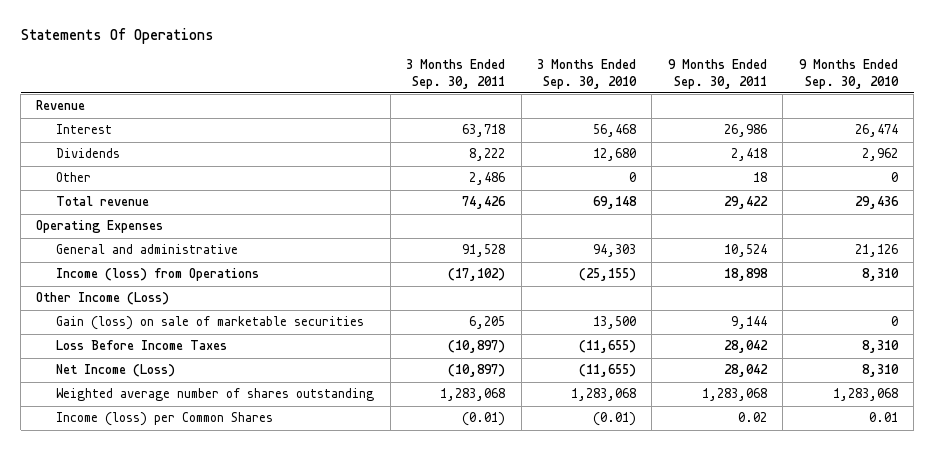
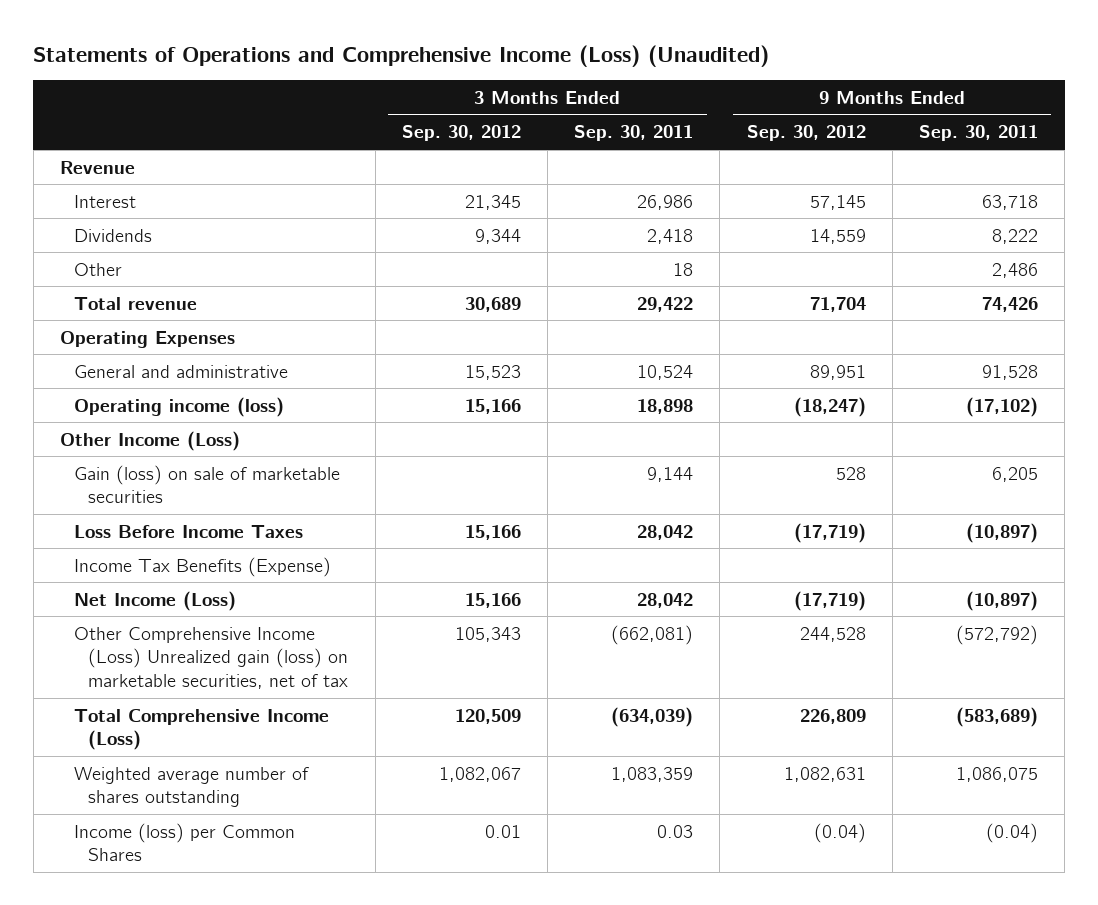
- Statements Of Operations
+ Statements of Operations and Comprehensive Income (Loss) (Unaudited)
- | 3 Months Ended Sep. 30, 2011 | 3 Months Ended Sep. 30, 2010 | 9 Months Ended Sep. 30, 2011 | 9 Months Ended Sep. 30, 2010
+ | 3 Months Ended Sep. 30, 2012 | 3 Months Ended Sep. 30, 2011 | 9 Months Ended Sep. 30, 2012 | 9 Months Ended Sep. 30, 2011
- Interest | 63,718 | 56,468 | 26,986 | 26,474
- Dividends | 8,222 | 12,680 | 2,418 | 2,962
- Other | 2,486 | 0 | 18 | 0
- Total revenue | 74,426 | 69,148 | 29,422 | 29,436
+ Interest | 21,345 | 26,986 | 57,145 | 63,718
+ Dividends | 9,344 | 2,418 | 14,559 | 8,222
+ Other | | 18 | | 2,486
+ Total revenue | 30,689 | 29,422 | 71,704 | 74,426
- General and administrative | 91,528 | 94,303 | 10,524 | 21,126
- Income (loss) from Operations | (17,102) | (25,155) | 18,898 | 8,310
+ General and administrative | 15,523 | 10,524 | 89,951 | 91,528
+ Operating income (loss) | 15,166 | 18,898 | (18,247) | (17,102)
- Gain (loss) on sale of marketable securities | 6,205 | 13,500 | 9,144 | 0
- Loss Before Income Taxes | (10,897) | (11,655) | 28,042 | 8,310
- Net Income (Loss) | (10,897) | (11,655) | 28,042 | 8,310
- Weighted average number of shares outstanding | 1,283,068 | 1,283,068 | 1,283,068 | 1,283,068
- Income (loss) per Common Shares | (0.01) | (0.01) | 0.02 | 0.01
+ Gain (loss) on sale of marketable securities | | 9,144 | 528 | 6,205
+ Loss Before Income Taxes | 15,166 | 28,042 | (17,719) | (10,897)
+ Income Tax Benefits (Expense)
+ Net Income (Loss) | 15,166 | 28,042 | (17,719) | (10,897)
+ Other Comprehensive Income (Loss) Unrealized gain (loss) on marketable securities, net of tax | 105,343 | (662,081) | 244,528 | (572,792)
+ Total Comprehensive Income (Loss) | 120,509 | (634,039) | 226,809 | (583,689)
+ Weighted average number of shares outstanding | 1,082,067 | 1,083,359 | 1,082,631 | 1,086,075
+ Income (loss) per Common Shares | 0.01 | 0.03 | (0.04) | (0.04)

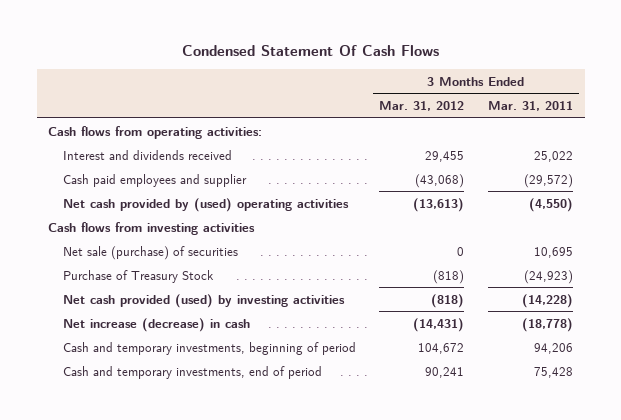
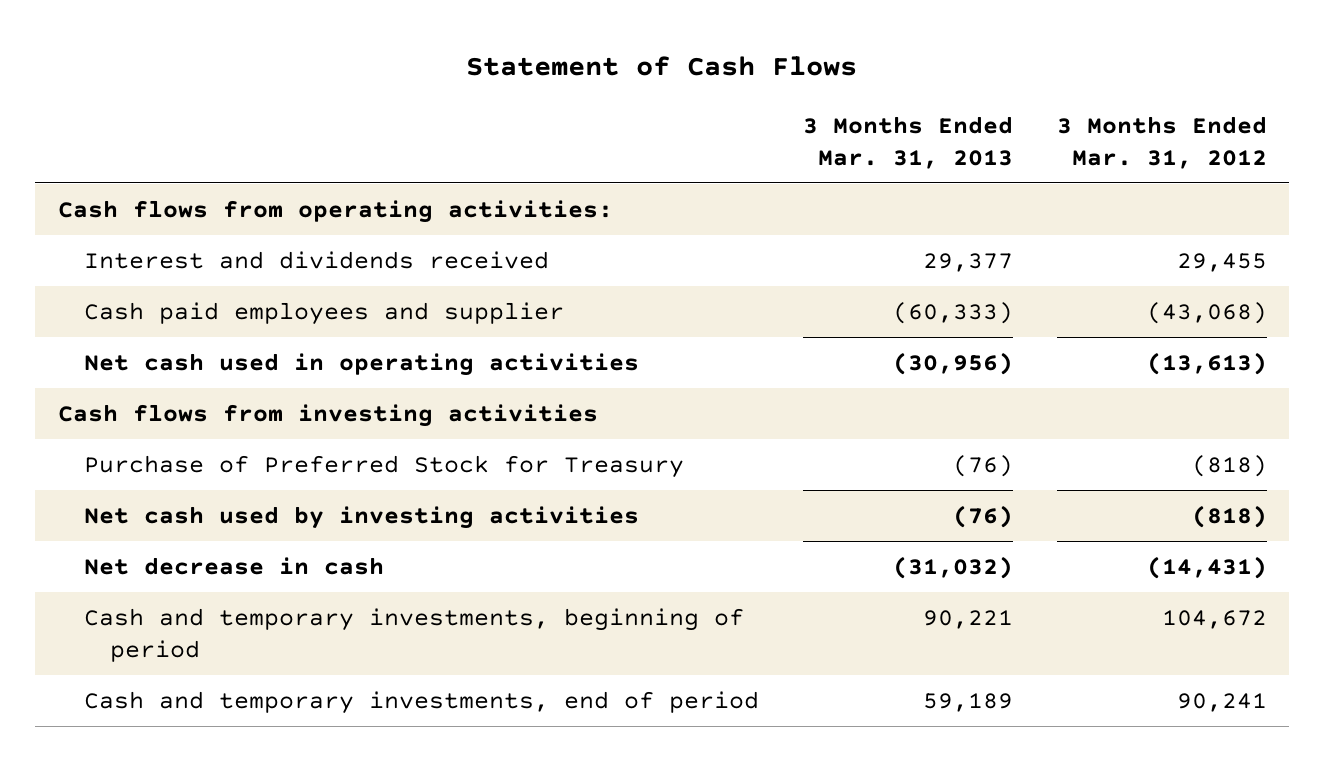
- Condensed Statement Of Cash Flows
+ Statement of Cash Flows
- | 3 Months Ended Mar. 31, 2012 | 3 Months Ended Mar. 31, 2011
+ | 3 Months Ended Mar. 31, 2013 | 3 Months Ended Mar. 31, 2012
- Net cash provided by (used) operating activities | (13,613) | (4,550)
+ Net cash used in operating activities | (30,956) | (13,613)
- Net sale (purchase) of securities | 0 | 10,695
- Purchase of Treasury Stock | (818) | (24,923)
- Net cash provided (used) by investing activities | (818) | (14,228)
- Net increase (decrease) in cash | (14,431) | (18,778)
+ Purchase of Preferred Stock for Treasury | (76) | (818)
+ Net cash used by investing activities | (76) | (818)
+ Net decrease in cash | (31,032) | (14,431)

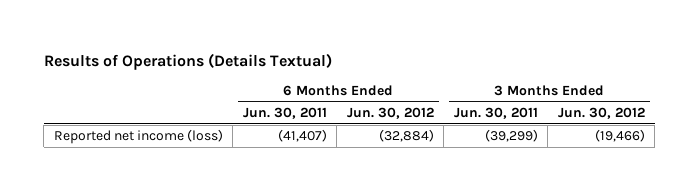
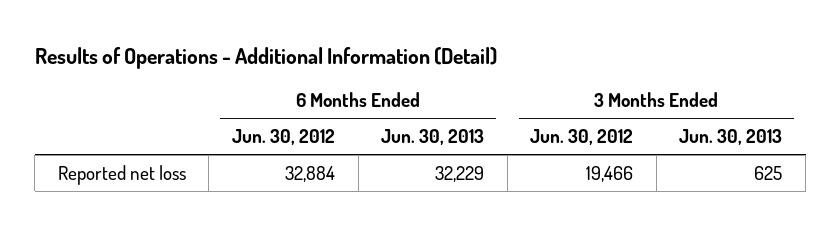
- Results of Operations (Details Textual)
+ Results of Operations - Additional Information (Detail)
- | 6 Months Ended Jun. 30, 2011 | 6 Months Ended Jun. 30, 2012 | 3 Months Ended Jun. 30, 2011 | 3 Months Ended Jun. 30, 2012
+ | 6 Months Ended Jun. 30, 2012 | 6 Months Ended Jun. 30, 2013 | 3 Months Ended Jun. 30, 2012 | 3 Months Ended Jun. 30, 2013
- Reported net income (loss) | (41,407) | (32,884) | (39,299) | (19,466)
+ Reported net loss | 32,884 | 32,229 | 19,466 | 625

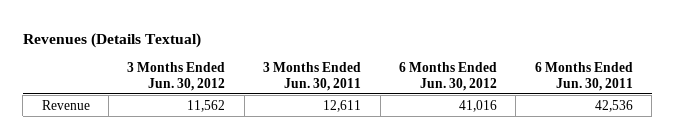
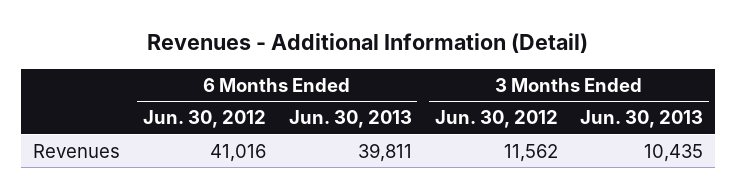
- Revenues (Details Textual)
+ Revenues - Additional Information (Detail)
- | 3 Months Ended Jun. 30, 2012 | 3 Months Ended Jun. 30, 2011 | 6 Months Ended Jun. 30, 2012 | 6 Months Ended Jun. 30, 2011
+ | 6 Months Ended Jun. 30, 2012 | 6 Months Ended Jun. 30, 2013 | 3 Months Ended Jun. 30, 2012 | 3 Months Ended Jun. 30, 2013
- Revenue | 11,562 | 12,611 | 41,016 | 42,536
+ Revenues | 41,016 | 39,811 | 11,562 | 10,435

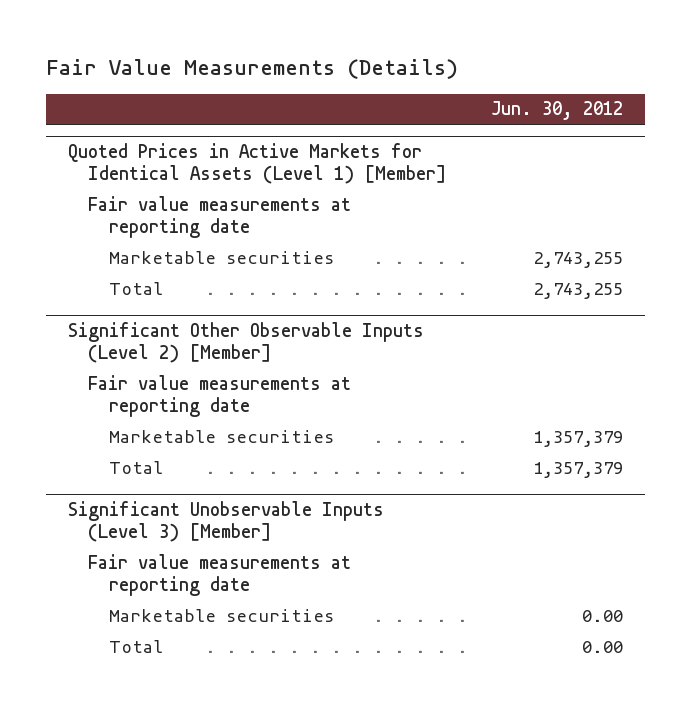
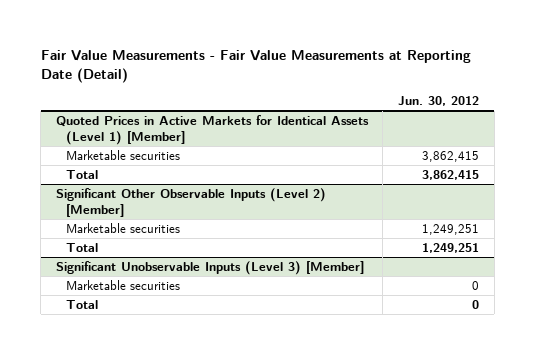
- Fair Value Measurements (Details)
+ Fair Value Measurements - Fair Value Measurements at Reporting Date (Detail)
@ Quoted Prices in Active Markets for Identical Assets (Level 1) [Member]
- Fair value measurements at reporting date
- Marketable securities | 2,743,255
- Total | 2,743,255
+ Marketable securities | 3,862,415
+ Total | 3,862,415
@ Significant Other Observable Inputs (Level 2) [Member]
- Fair value measurements at reporting date
- Marketable securities | 1,357,379
- Total | 1,357,379
+ Marketable securities | 1,249,251
+ Total | 1,249,251
@ Significant Unobservable Inputs (Level 3) [Member]
- Fair value measurements at reporting date
- Marketable securities | 0.00
- Total | 0.00
+ Marketable securities | 0
+ Total | 0

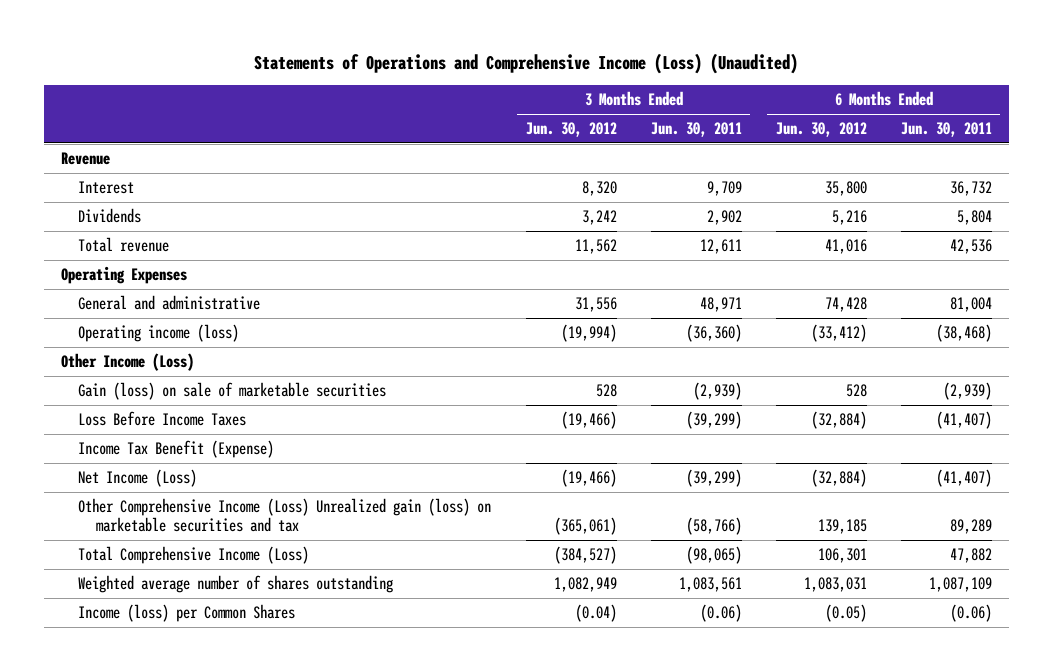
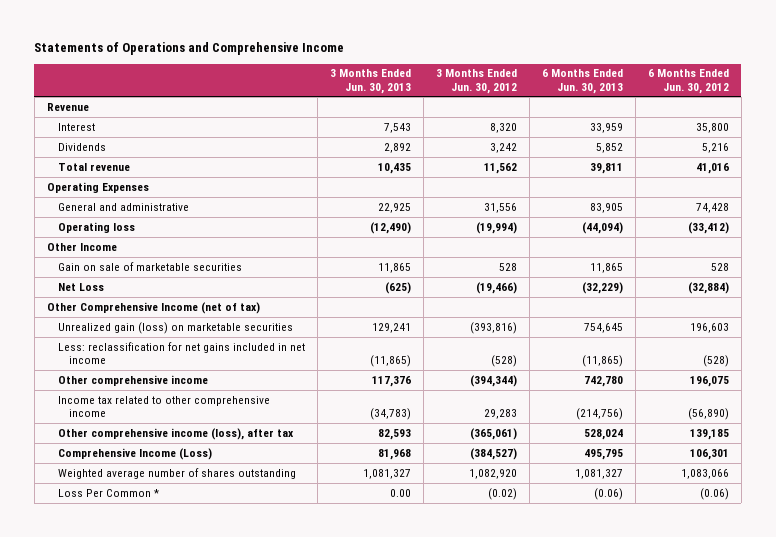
- Statements of Operations and Comprehensive Income (Loss) (Unaudited)
+ Statements of Operations and Comprehensive Income
- | 3 Months Ended Jun. 30, 2012 | 3 Months Ended Jun. 30, 2011 | 6 Months Ended Jun. 30, 2012 | 6 Months Ended Jun. 30, 2011
+ | 3 Months Ended Jun. 30, 2013 | 3 Months Ended Jun. 30, 2012 | 6 Months Ended Jun. 30, 2013 | 6 Months Ended Jun. 30, 2012
- Operating income (loss) | (19,994) | (36,360) | (33,412) | (38,468)
- Other Income (Loss)
- Gain (loss) on sale of marketable securities | 528 | (2,939) | 528 | (2,939)
- Loss Before Income Taxes | (19,466) | (39,299) | (32,884) | (41,407)
- Income Tax Benefit (Expense)
- Net Income (Loss) | (19,466) | (39,299) | (32,884) | (41,407)
- Other Comprehensive Income (Loss) Unrealized gain (loss) on marketable securities and tax | (365,061) | (58,766) | 139,185 | 89,289
- Total Comprehensive Income (Loss) | (384,527) | (98,065) | 106,301 | 47,882
- Weighted average number of shares outstanding | 1,082,949 | 1,083,561 | 1,083,031 | 1,087,109
- Income (loss) per Common Shares | (0.04) | (0.06) | (0.05) | (0.06)
+ Operating loss | (12,490) | (19,994) | (44,094) | (33,412)
+ Other Income
+ Gain on sale of marketable securities | 11,865 | 528 | 11,865 | 528
+ Net Loss | (625) | (19,466) | (32,229) | (32,884)
+ Other Comprehensive Income (net of tax)
+ Unrealized gain (loss) on marketable securities | 129,241 | (393,816) | 754,645 | 196,603
+ Less: reclassification for net gains included in net income | (11,865) | (528) | (11,865) | (528)
+ Other comprehensive income | 117,376 | (394,344) | 742,780 | 196,075
+ Income tax related to other comprehensive income | (34,783) | 29,283 | (214,756) | (56,890)
+ Other comprehensive income (loss), after tax | 82,593 | (365,061) | 528,024 | 139,185
+ Comprehensive Income (Loss) | 81,968 | (384,527) | 495,795 | 106,301
+ Weighted average number of shares outstanding | 1,081,327 | 1,082,920 | 1,081,327 | 1,083,066
+ Loss Per Common * | 0.00 | (0.02) | (0.06) | (0.06)

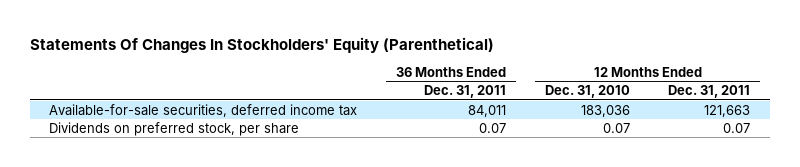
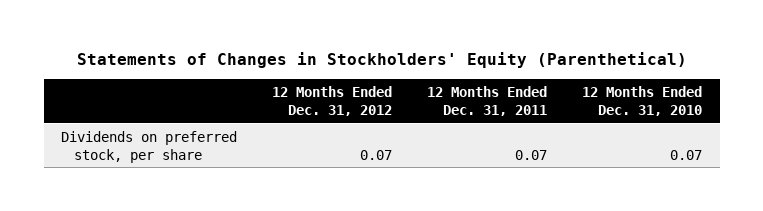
- Statements Of Changes In Stockholders' Equity (Parenthetical)
+ Statements of Changes in Stockholders' Equity (Parenthetical)
- | 36 Months Ended Dec. 31, 2011 | 12 Months Ended Dec. 31, 2010 | 12 Months Ended Dec. 31, 2011
+ | 12 Months Ended Dec. 31, 2012 | 12 Months Ended Dec. 31, 2011 | 12 Months Ended Dec. 31, 2010
- Available-for-sale securities, deferred income tax | 84,011 | 183,036 | 121,663

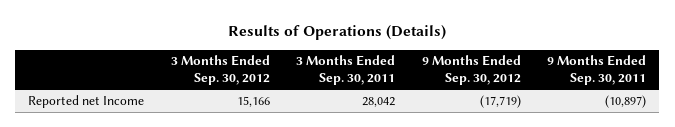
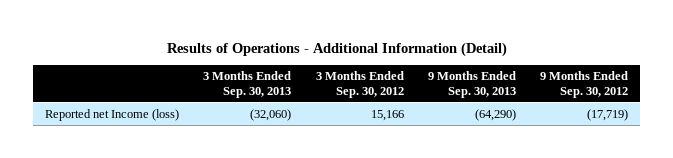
- Results of Operations (Details)
+ Results of Operations - Additional Information (Detail)
- | 3 Months Ended Sep. 30, 2012 | 3 Months Ended Sep. 30, 2011 | 9 Months Ended Sep. 30, 2012 | 9 Months Ended Sep. 30, 2011
+ | 3 Months Ended Sep. 30, 2013 | 3 Months Ended Sep. 30, 2012 | 9 Months Ended Sep. 30, 2013 | 9 Months Ended Sep. 30, 2012
- Reported net Income | 15,166 | 28,042 | (17,719) | (10,897)
+ Reported net Income (loss) | (32,060) | 15,166 | (64,290) | (17,719)

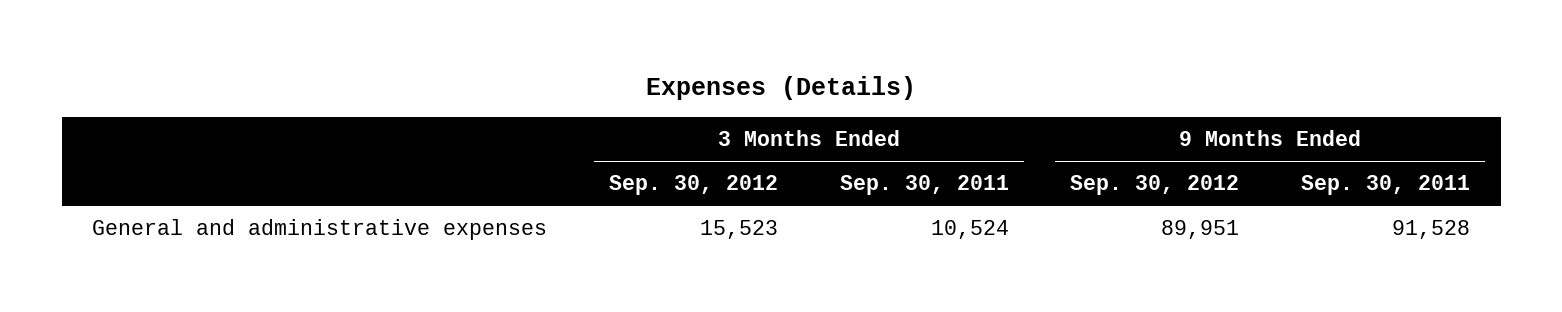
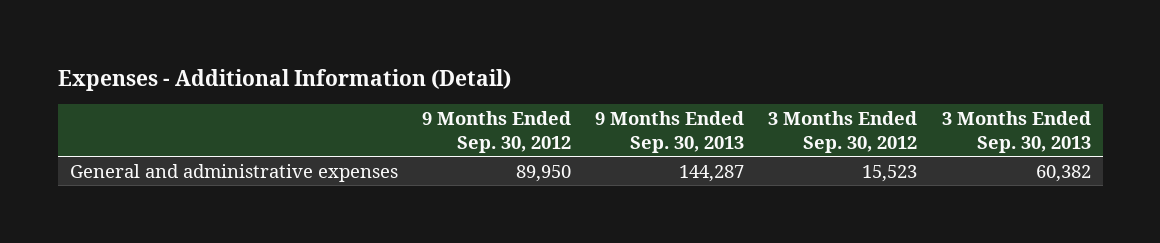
- Expenses (Details)
+ Expenses - Additional Information (Detail)
- | 3 Months Ended Sep. 30, 2012 | 3 Months Ended Sep. 30, 2011 | 9 Months Ended Sep. 30, 2012 | 9 Months Ended Sep. 30, 2011
+ | 9 Months Ended Sep. 30, 2012 | 9 Months Ended Sep. 30, 2013 | 3 Months Ended Sep. 30, 2012 | 3 Months Ended Sep. 30, 2013
- General and administrative expenses | 15,523 | 10,524 | 89,951 | 91,528
+ General and administrative expenses | 89,950 | 144,287 | 15,523 | 60,382

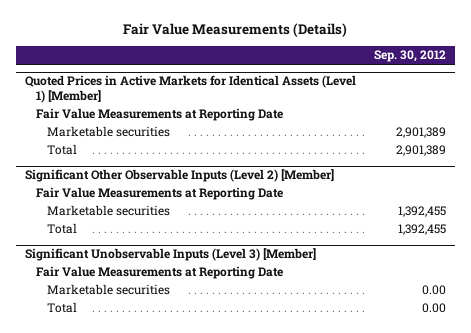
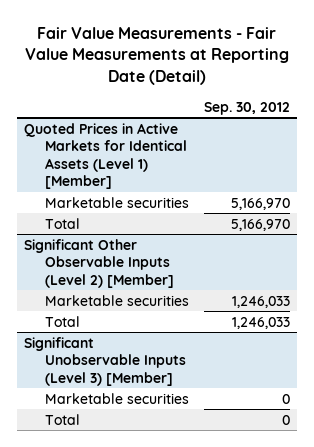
- Fair Value Measurements (Details)
+ Fair Value Measurements - Fair Value Measurements at Reporting Date (Detail)
@ Quoted Prices in Active Markets for Identical Assets (Level 1) [Member]
- Fair Value Measurements at Reporting Date
- Marketable securities | 2,901,389
- Total | 2,901,389
+ Marketable securities | 5,166,970
+ Total | 5,166,970
@ Significant Other Observable Inputs (Level 2) [Member]
- Fair Value Measurements at Reporting Date
- Marketable securities | 1,392,455
- Total | 1,392,455
+ Marketable securities | 1,246,033
+ Total | 1,246,033
@ Significant Unobservable Inputs (Level 3) [Member]
- Fair Value Measurements at Reporting Date
- Marketable securities | 0.00
- Total | 0.00
+ Marketable securities | 0
+ Total | 0

